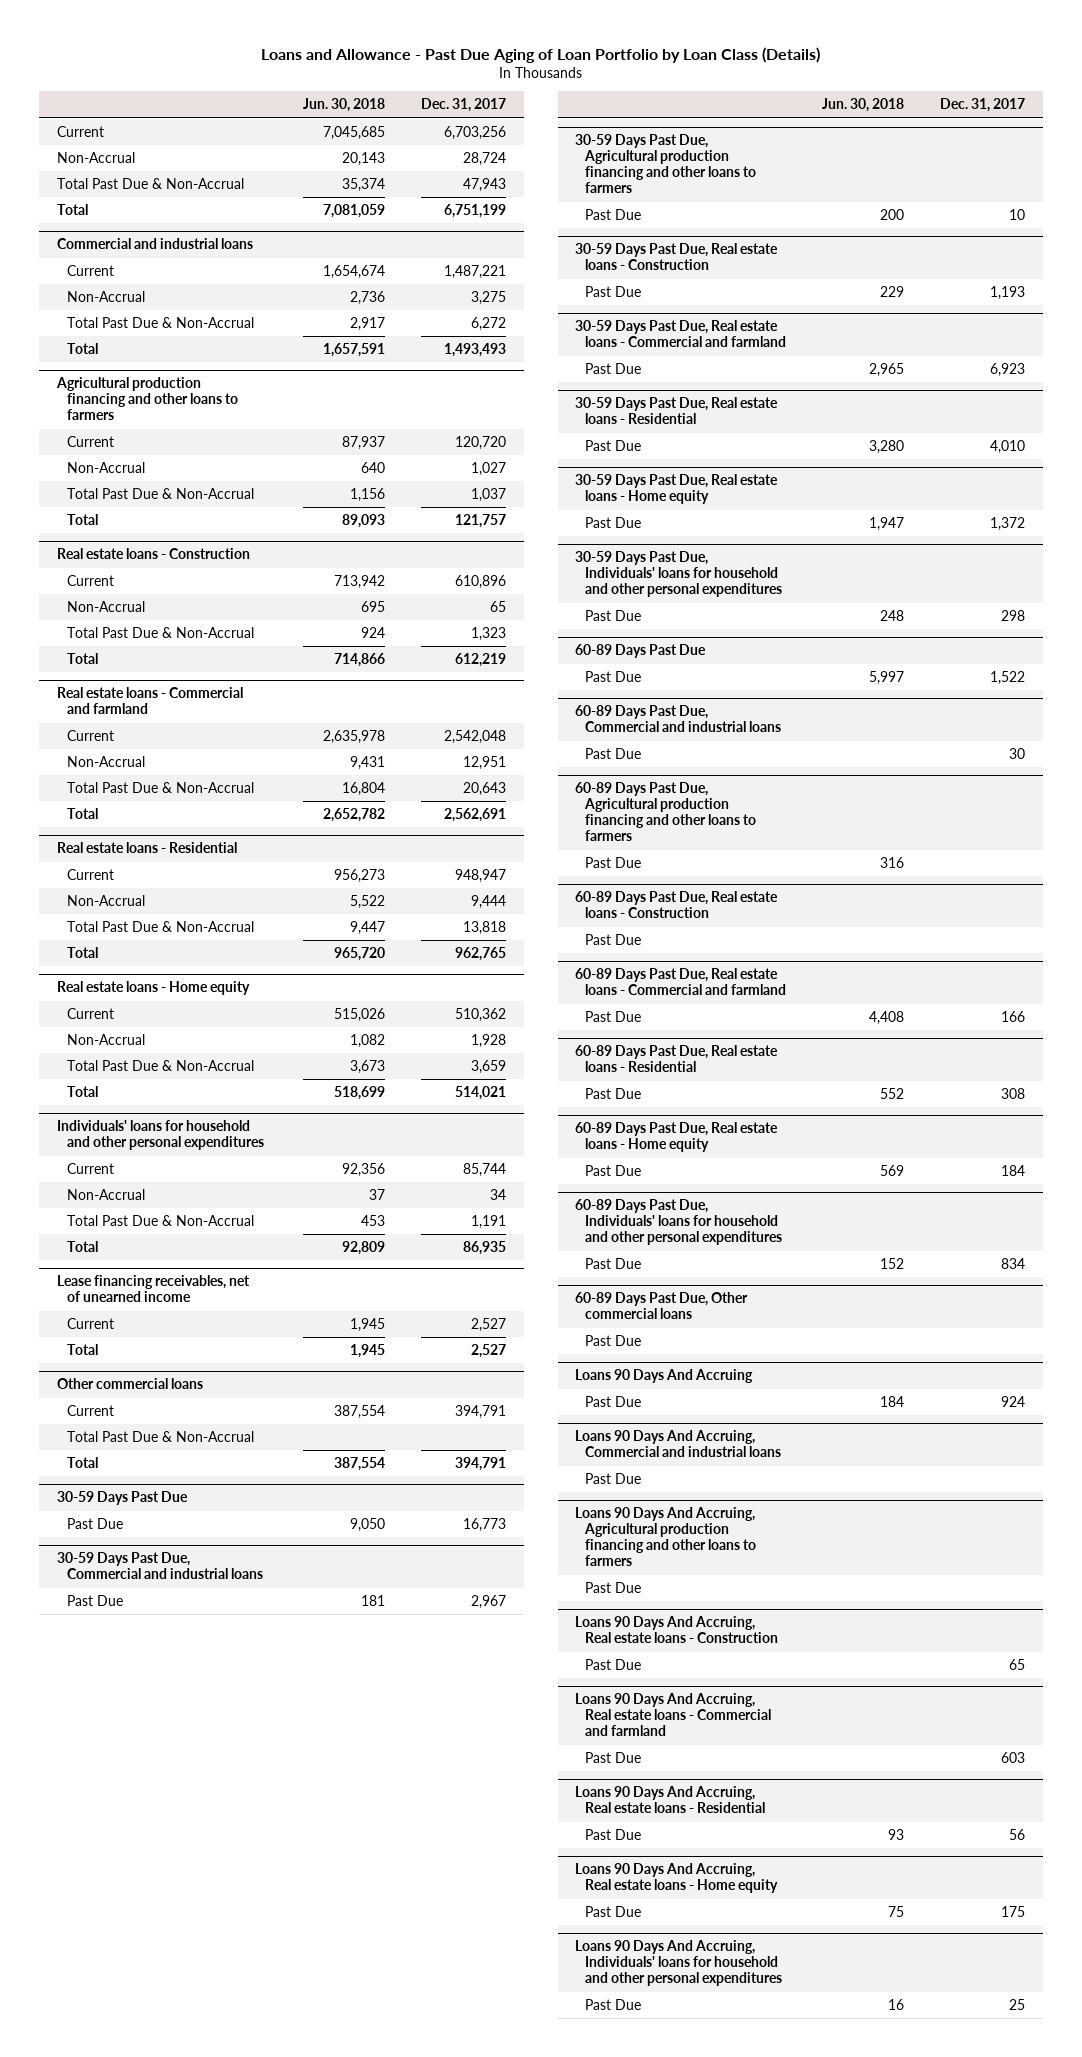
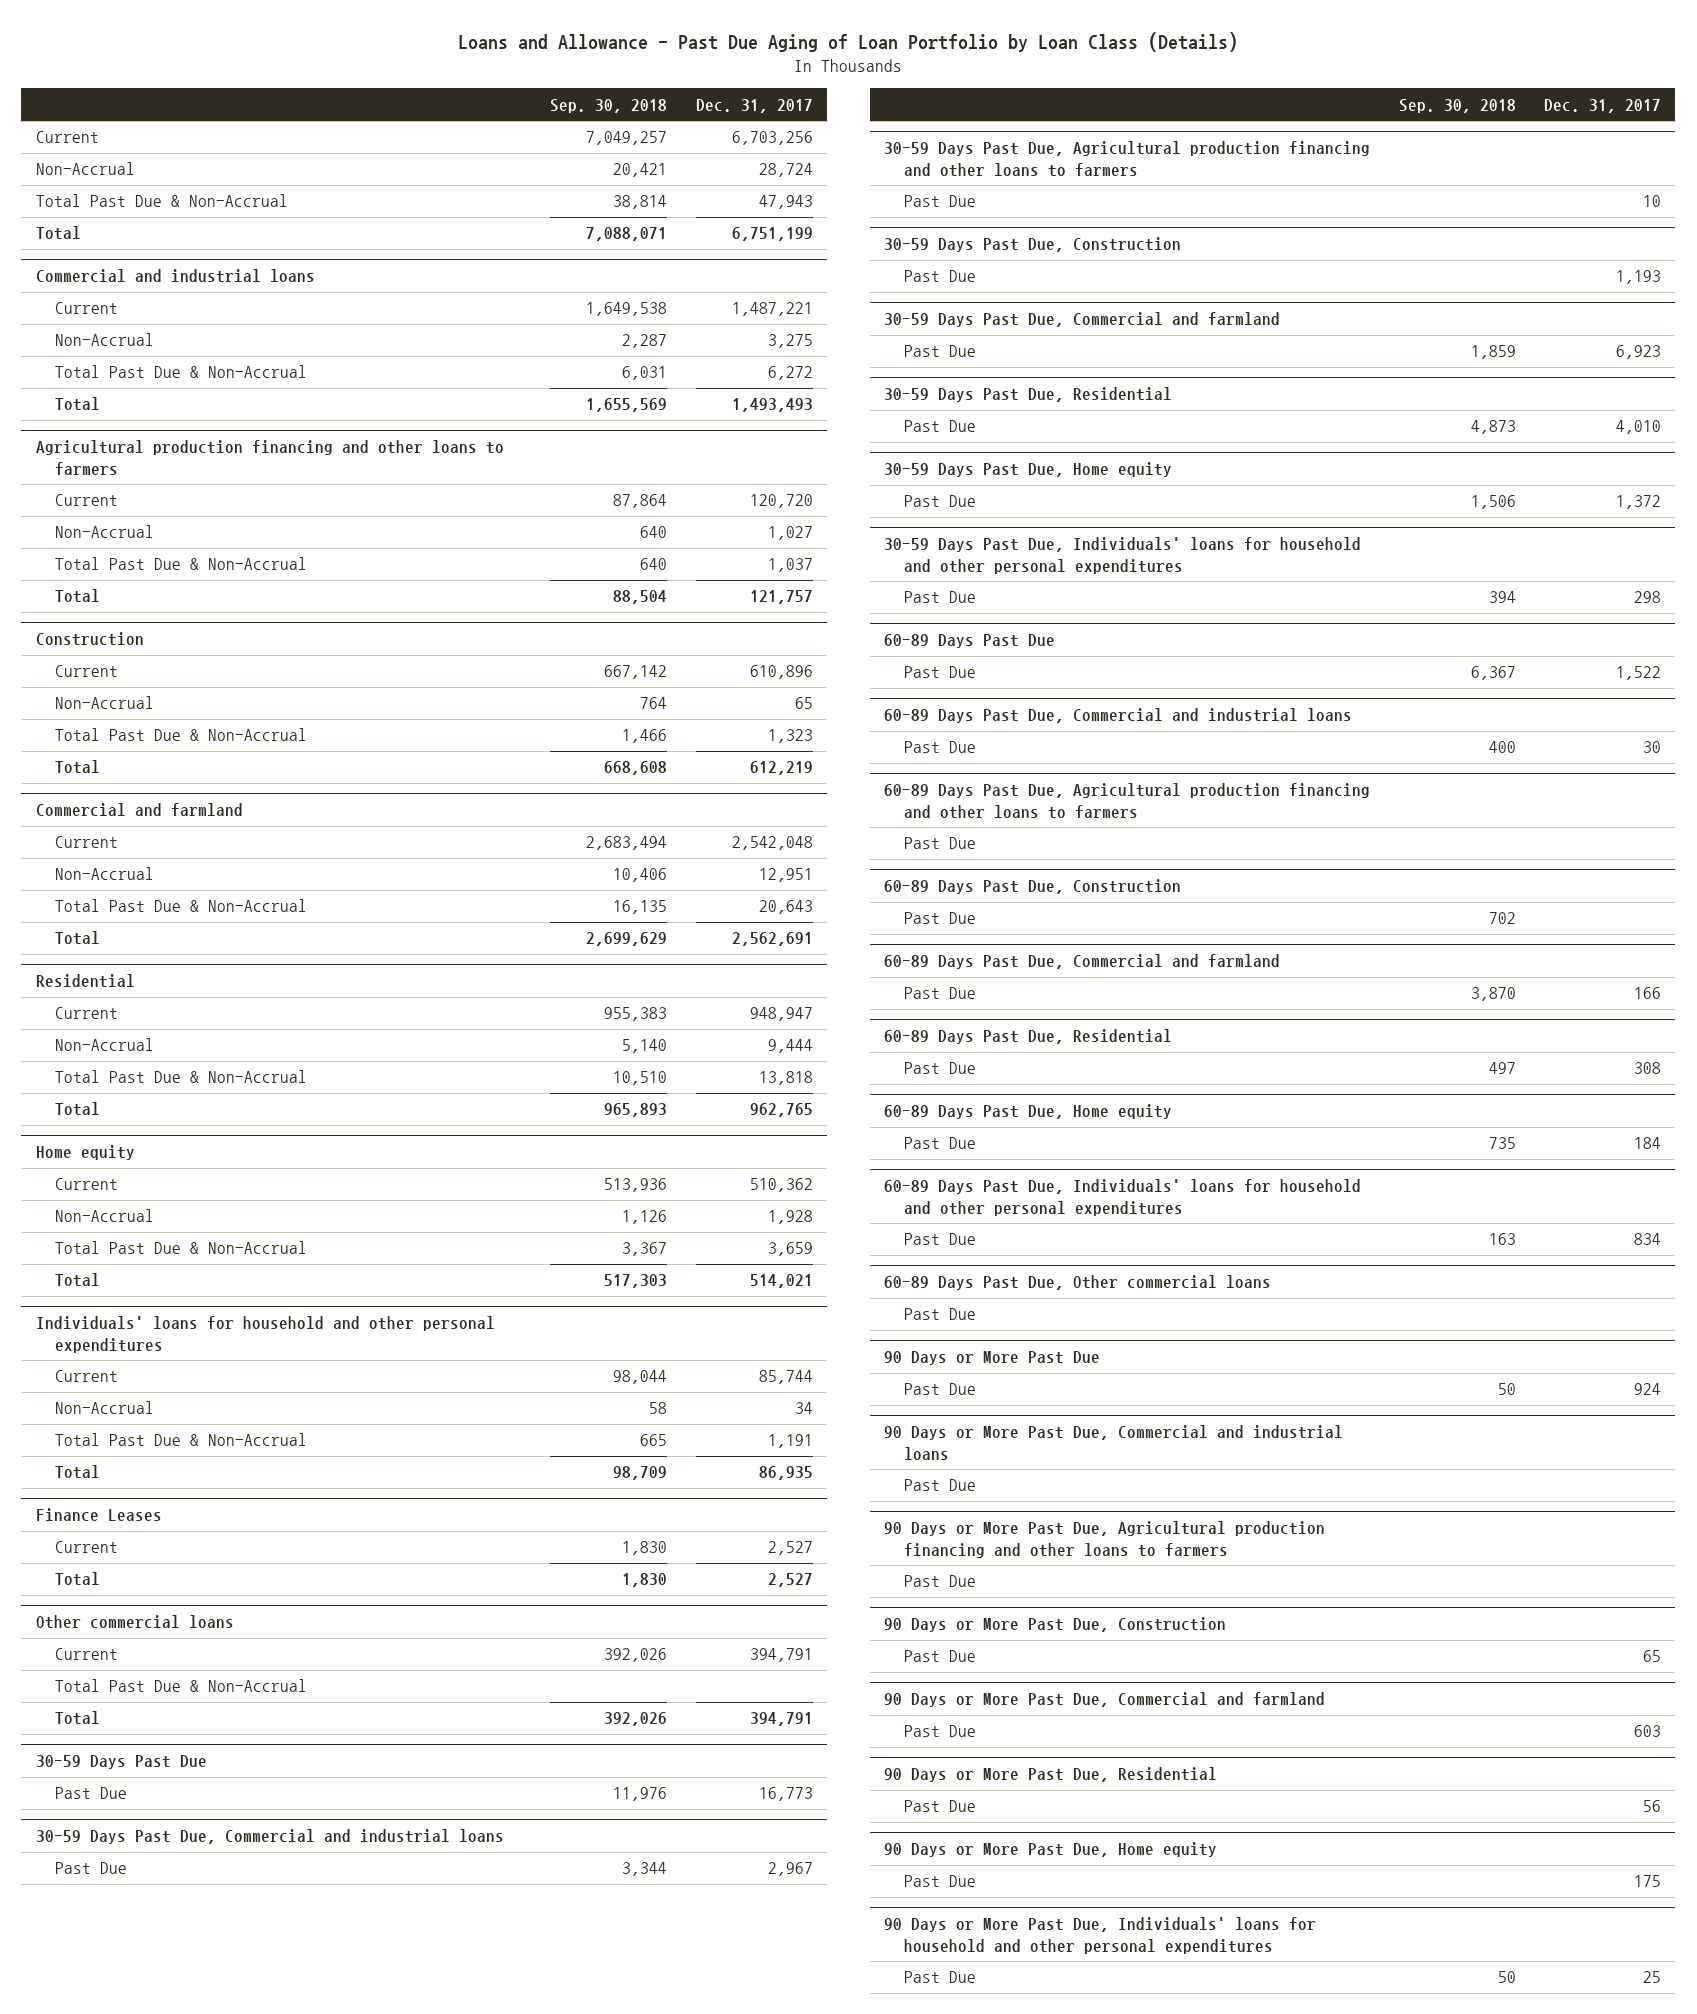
- | Jun. 30, 2018 | Dec. 31, 2017
+ | Sep. 30, 2018 | Dec. 31, 2017
- Real estate loans - Construction
+ Construction
- Real estate loans - Commercial and farmland
+ Commercial and farmland
- Real estate loans - Residential
+ Residential
- Real estate loans - Home equity
+ Home equity
- Lease financing receivables, net of unearned income
+ Finance Leases
- 30-59 Days Past Due, Real estate loans - Construction
+ 30-59 Days Past Due, Construction
- 30-59 Days Past Due, Real estate loans - Commercial and farmland
+ 30-59 Days Past Due, Commercial and farmland
- 30-59 Days Past Due, Real estate loans - Residential
+ 30-59 Days Past Due, Residential
- 30-59 Days Past Due, Real estate loans - Home equity
+ 30-59 Days Past Due, Home equity
- 60-89 Days Past Due, Real estate loans - Construction
+ 60-89 Days Past Due, Construction
- 60-89 Days Past Due, Real estate loans - Commercial and farmland
+ 60-89 Days Past Due, Commercial and farmland
- 60-89 Days Past Due, Real estate loans - Residential
+ 60-89 Days Past Due, Residential
- 60-89 Days Past Due, Real estate loans - Home equity
+ 60-89 Days Past Due, Home equity
- Loans 90 Days And Accruing
+ 90 Days or More Past Due
- Loans 90 Days And Accruing, Commercial and industrial loans
+ 90 Days or More Past Due, Commercial and industrial loans
- Loans 90 Days And Accruing, Agricultural production financing and other loans to farmers
+ 90 Days or More Past Due, Agricultural production financing and other loans to farmers
- Loans 90 Days And Accruing, Real estate loans - Construction
+ 90 Days or More Past Due, Construction
- Loans 90 Days And Accruing, Real estate loans - Commercial and farmland
+ 90 Days or More Past Due, Commercial and farmland
- Loans 90 Days And Accruing, Real estate loans - Residential
+ 90 Days or More Past Due, Residential
- Loans 90 Days And Accruing, Real estate loans - Home equity
+ 90 Days or More Past Due, Home equity
- Loans 90 Days And Accruing, Individuals' loans for household and other personal expenditures
+ 90 Days or More Past Due, Individuals' loans for household and other personal expenditures

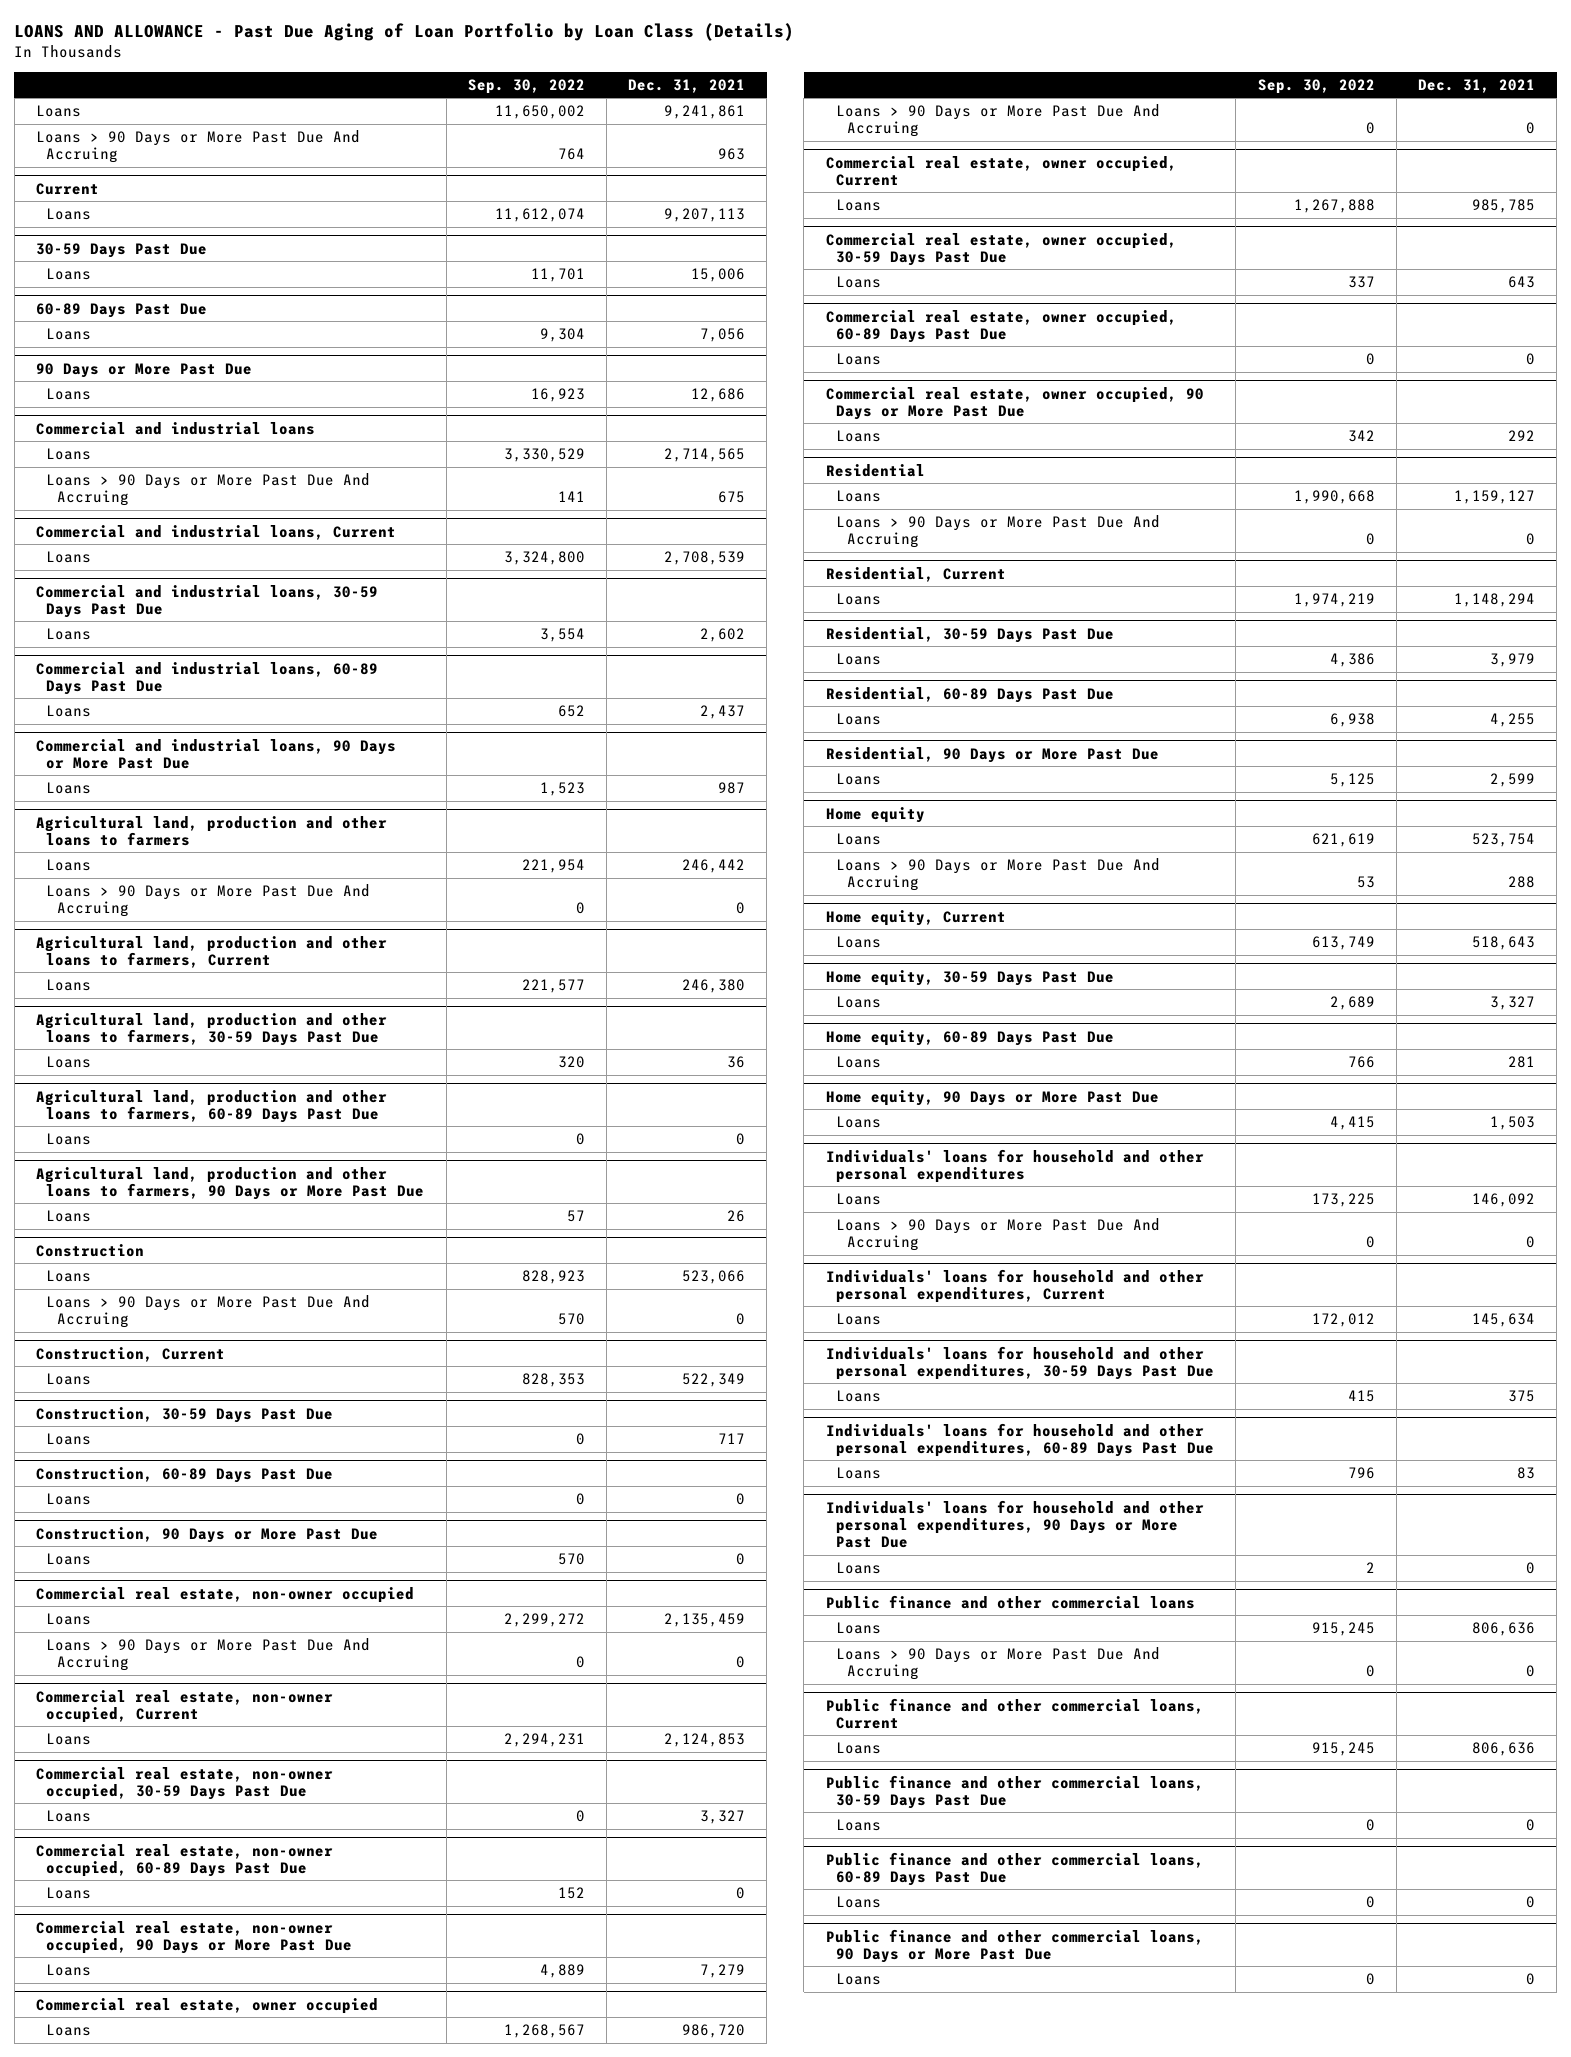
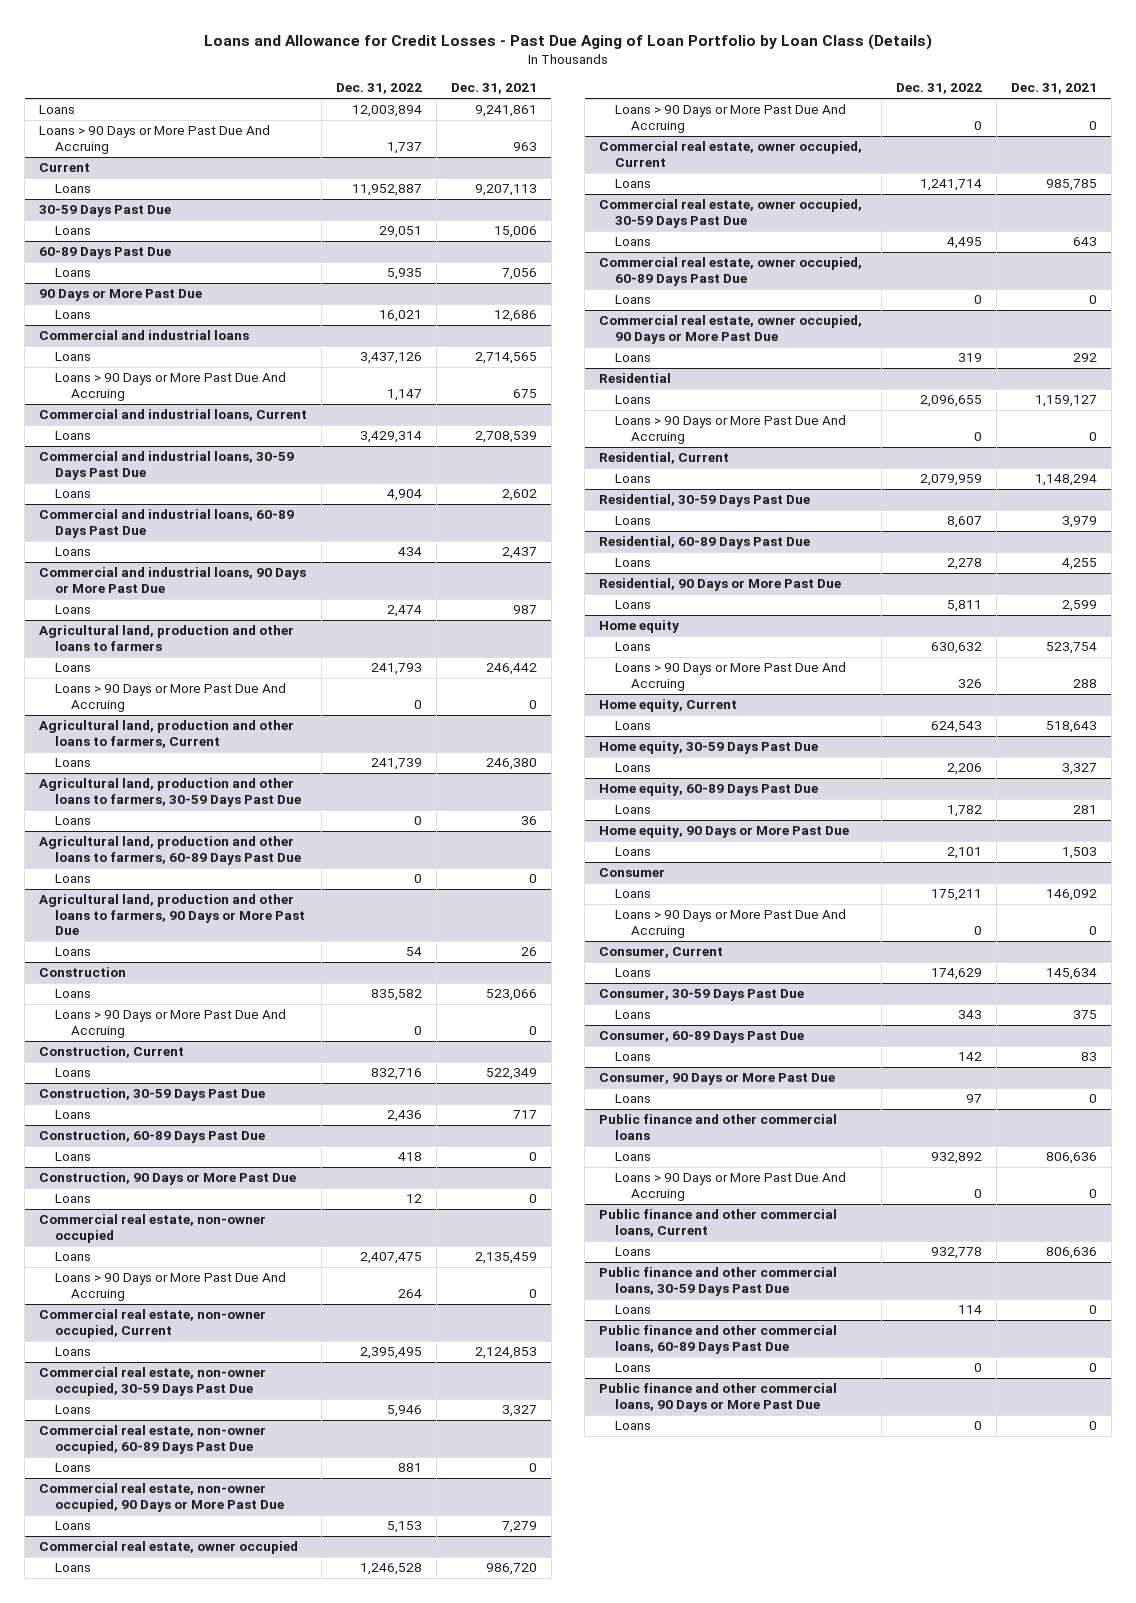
- LOANS AND ALLOWANCE - Past Due Aging of Loan Portfolio by Loan Class (Details)
+ Loans and Allowance for Credit Losses - Past Due Aging of Loan Portfolio by Loan Class (Details)
- | Sep. 30, 2022 | Dec. 31, 2021
+ | Dec. 31, 2022 | Dec. 31, 2021
- Individuals' loans for household and other personal expenditures
+ Consumer
- Individuals' loans for household and other personal expenditures, Current
+ Consumer, Current
- Individuals' loans for household and other personal expenditures, 30-59 Days Past Due
+ Consumer, 30-59 Days Past Due
- Individuals' loans for household and other personal expenditures, 60-89 Days Past Due
+ Consumer, 60-89 Days Past Due
- Individuals' loans for household and other personal expenditures, 90 Days or More Past Due
+ Consumer, 90 Days or More Past Due

